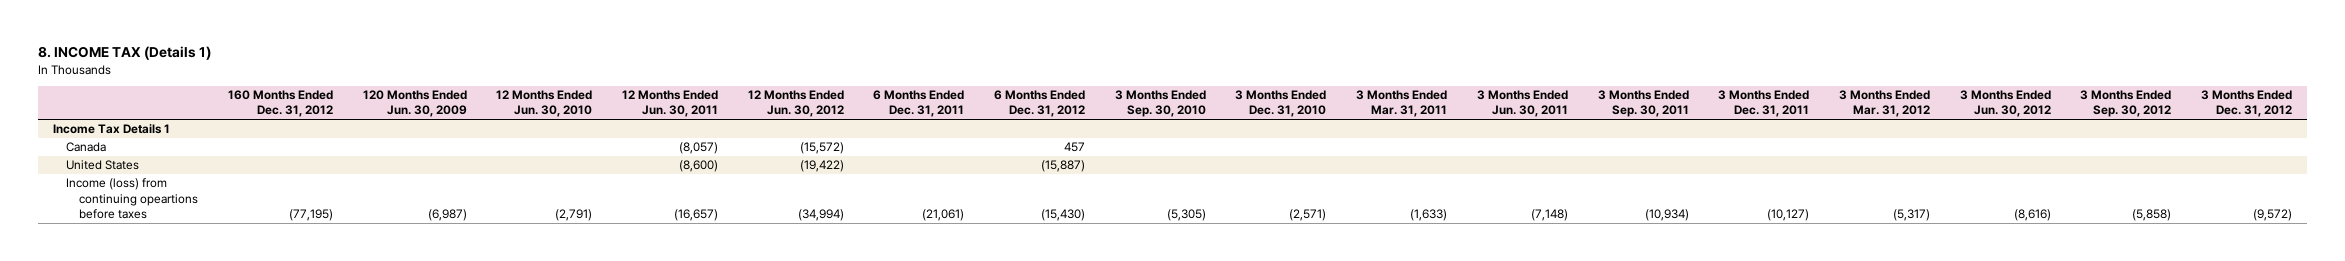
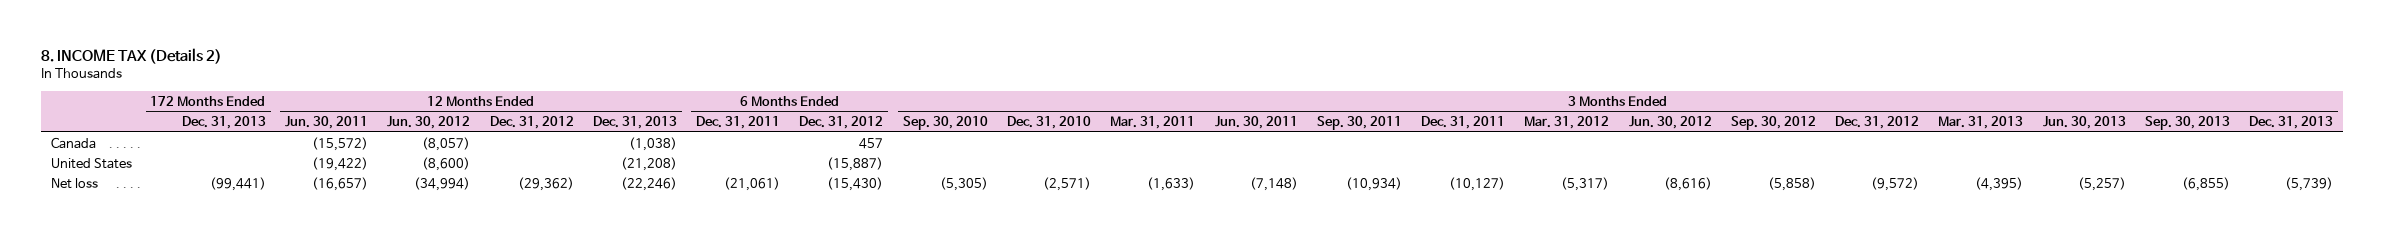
- 8. INCOME TAX (Details 1)
+ 8. INCOME TAX (Details 2)
- | 160 Months Ended Dec. 31, 2012 | 120 Months Ended Jun. 30, 2009 | 12 Months Ended Jun. 30, 2010 | 12 Months Ended Jun. 30, 2011 | 12 Months Ended Jun. 30, 2012 | 6 Months Ended Dec. 31, 2011 | 6 Months Ended Dec. 31, 2012 | 3 Months Ended Sep. 30, 2010 | 3 Months Ended Dec. 31, 2010 | 3 Months Ended Mar. 31, 2011 | 3 Months Ended Jun. 30, 2011 | 3 Months Ended Sep. 30, 2011 | 3 Months Ended Dec. 31, 2011 | 3 Months Ended Mar. 31, 2012 | 3 Months Ended Jun. 30, 2012 | 3 Months Ended Sep. 30, 2012 | 3 Months Ended Dec. 31, 2012
+ | 172 Months Ended Dec. 31, 2013 | 12 Months Ended Jun. 30, 2011 | 12 Months Ended Jun. 30, 2012 | 12 Months Ended Dec. 31, 2012 | 12 Months Ended Dec. 31, 2013 | 6 Months Ended Dec. 31, 2011 | 6 Months Ended Dec. 31, 2012 | 3 Months Ended Sep. 30, 2010 | 3 Months Ended Dec. 31, 2010 | 3 Months Ended Mar. 31, 2011 | 3 Months Ended Jun. 30, 2011 | 3 Months Ended Sep. 30, 2011 | 3 Months Ended Dec. 31, 2011 | 3 Months Ended Mar. 31, 2012 | 3 Months Ended Jun. 30, 2012 | 3 Months Ended Sep. 30, 2012 | 3 Months Ended Dec. 31, 2012 | 3 Months Ended Mar. 31, 2013 | 3 Months Ended Jun. 30, 2013 | 3 Months Ended Sep. 30, 2013 | 3 Months Ended Dec. 31, 2013
- Income Tax Details 1
- Canada | | | | (8,057) | (15,572) | | 457 | | | | | | | | | |
- United States | | | | (8,600) | (19,422) | | (15,887) | | | | | | | | | |
- Income (loss) from continuing opeartions before taxes | (77,195) | (6,987) | (2,791) | (16,657) | (34,994) | (21,061) | (15,430) | (5,305) | (2,571) | (1,633) | (7,148) | (10,934) | (10,127) | (5,317) | (8,616) | (5,858) | (9,572)
+ Canada | | (15,572) | (8,057) | | (1,038) | | 457 | | | | | | | | | | | | | |
+ United States | | (19,422) | (8,600) | | (21,208) | | (15,887) | | | | | | | | | | | | | |
+ Net loss | (99,441) | (16,657) | (34,994) | (29,362) | (22,246) | (21,061) | (15,430) | (5,305) | (2,571) | (1,633) | (7,148) | (10,934) | (10,127) | (5,317) | (8,616) | (5,858) | (9,572) | (4,395) | (5,257) | (6,855) | (5,739)

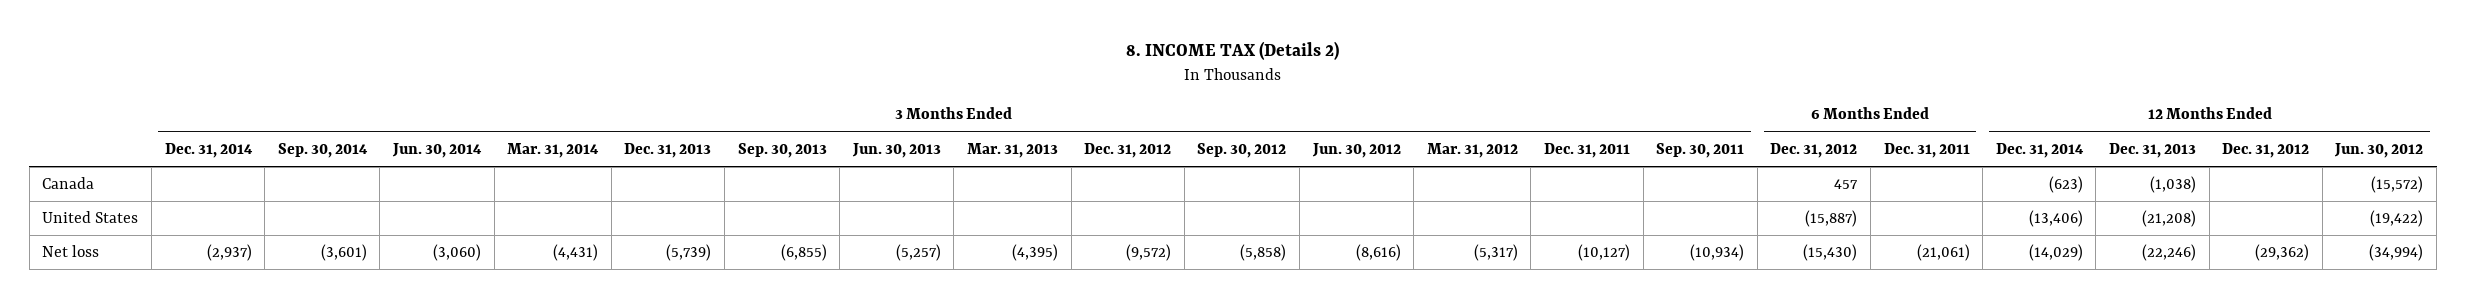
- | 172 Months Ended Dec. 31, 2013 | 12 Months Ended Jun. 30, 2011 | 12 Months Ended Jun. 30, 2012 | 12 Months Ended Dec. 31, 2012 | 12 Months Ended Dec. 31, 2013 | 6 Months Ended Dec. 31, 2011 | 6 Months Ended Dec. 31, 2012 | 3 Months Ended Sep. 30, 2010 | 3 Months Ended Dec. 31, 2010 | 3 Months Ended Mar. 31, 2011 | 3 Months Ended Jun. 30, 2011 | 3 Months Ended Sep. 30, 2011 | 3 Months Ended Dec. 31, 2011 | 3 Months Ended Mar. 31, 2012 | 3 Months Ended Jun. 30, 2012 | 3 Months Ended Sep. 30, 2012 | 3 Months Ended Dec. 31, 2012 | 3 Months Ended Mar. 31, 2013 | 3 Months Ended Jun. 30, 2013 | 3 Months Ended Sep. 30, 2013 | 3 Months Ended Dec. 31, 2013
+ | 3 Months Ended Dec. 31, 2014 | 3 Months Ended Sep. 30, 2014 | 3 Months Ended Jun. 30, 2014 | 3 Months Ended Mar. 31, 2014 | 3 Months Ended Dec. 31, 2013 | 3 Months Ended Sep. 30, 2013 | 3 Months Ended Jun. 30, 2013 | 3 Months Ended Mar. 31, 2013 | 3 Months Ended Dec. 31, 2012 | 3 Months Ended Sep. 30, 2012 | 3 Months Ended Jun. 30, 2012 | 3 Months Ended Mar. 31, 2012 | 3 Months Ended Dec. 31, 2011 | 3 Months Ended Sep. 30, 2011 | 6 Months Ended Dec. 31, 2012 | 6 Months Ended Dec. 31, 2011 | 12 Months Ended Dec. 31, 2014 | 12 Months Ended Dec. 31, 2013 | 12 Months Ended Dec. 31, 2012 | 12 Months Ended Jun. 30, 2012
- Canada | | (15,572) | (8,057) | | (1,038) | | 457 | | | | | | | | | | | | | |
- United States | | (19,422) | (8,600) | | (21,208) | | (15,887) | | | | | | | | | | | | | |
+ Canada | | | | | | | | | | | | | | | 457 | | (623) | (1,038) | | (15,572)
+ United States | | | | | | | | | | | | | | | (15,887) | | (13,406) | (21,208) | | (19,422)

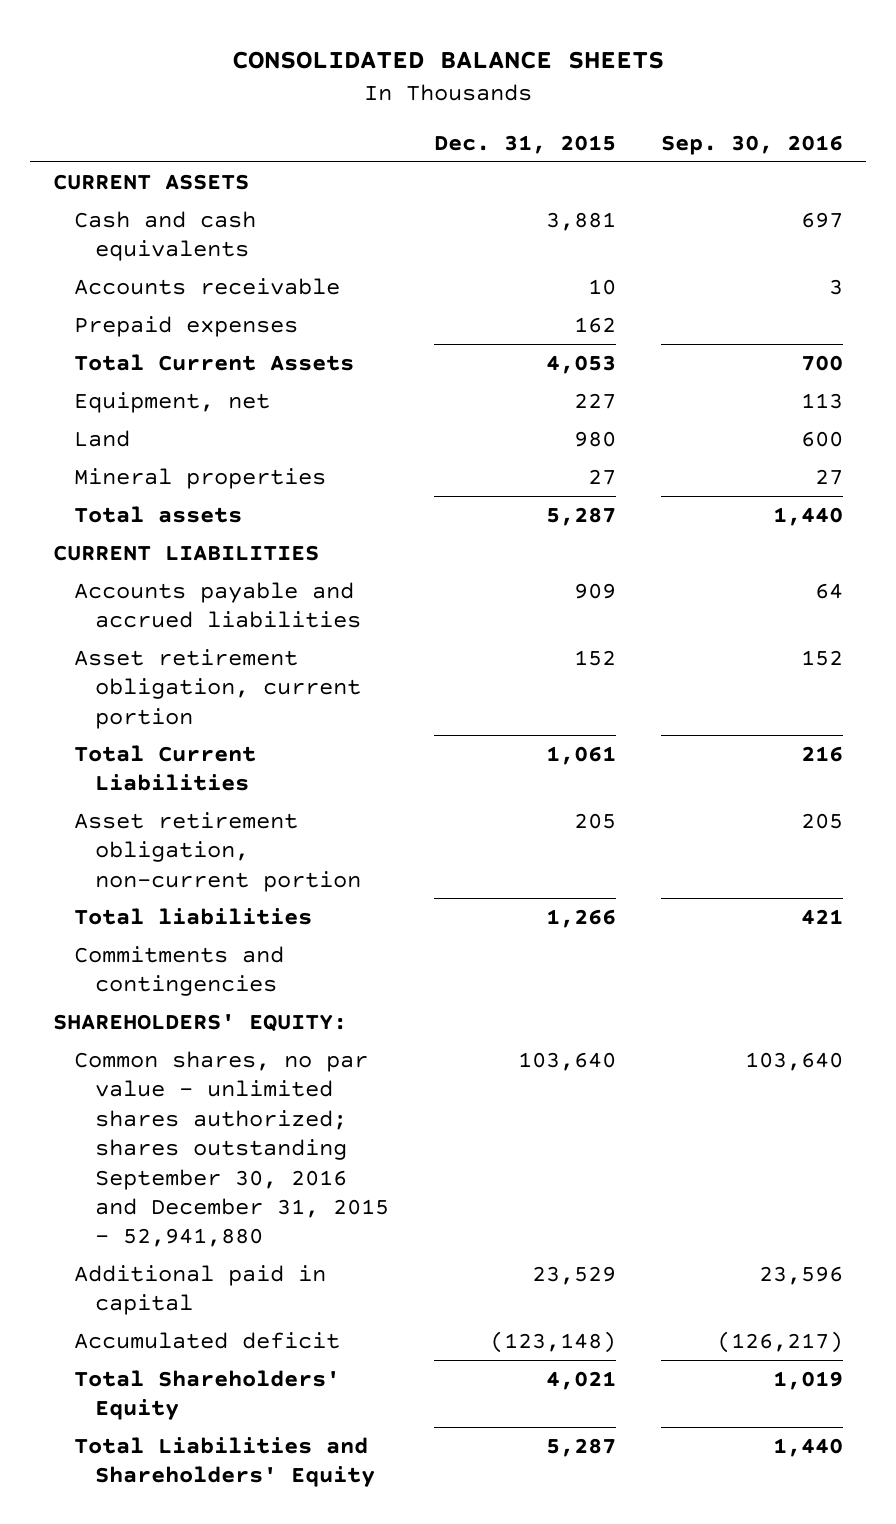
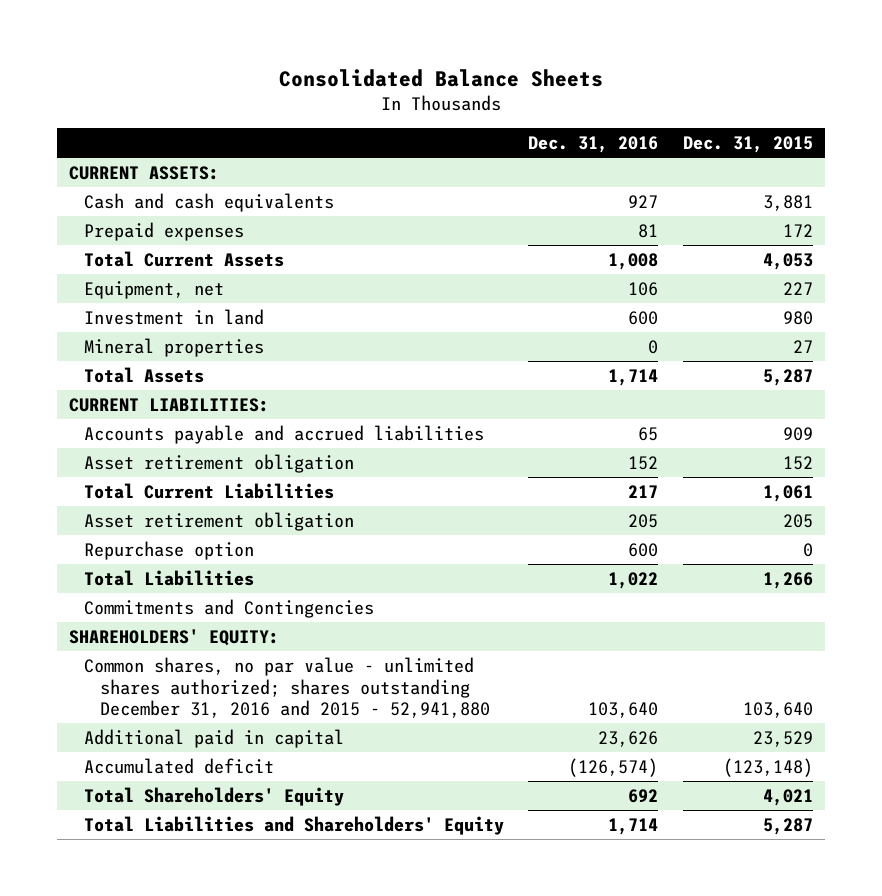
- CONSOLIDATED BALANCE SHEETS
+ Consolidated Balance Sheets
- | Dec. 31, 2015 | Sep. 30, 2016
+ | Dec. 31, 2016 | Dec. 31, 2015
- CURRENT ASSETS
+ CURRENT ASSETS:
- Accounts receivable | 10 | 3
- Prepaid expenses | 162 |
+ Prepaid expenses | 81 | 172
- Land | 980 | 600
+ Investment in land | 600 | 980
- Total assets | 5,287 | 1,440
- CURRENT LIABILITIES
+ Total Assets | 1,714 | 5,287
+ CURRENT LIABILITIES:
- Asset retirement obligation, current portion | 152 | 152
+ Asset retirement obligation | 152 | 152
- Asset retirement obligation, non-current portion | 205 | 205
- Total liabilities | 1,266 | 421
- Commitments and contingencies
+ Asset retirement obligation | 205 | 205
+ Repurchase option | 600 | 0
+ Total Liabilities | 1,022 | 1,266
+ Commitments and Contingencies
- Common shares, no par value - unlimited shares authorized; shares outstanding September 30, 2016 and December 31, 2015 - 52,941,880 | 103,640 | 103,640
+ Common shares, no par value - unlimited shares authorized; shares outstanding December 31, 2016 and 2015 - 52,941,880 | 103,640 | 103,640

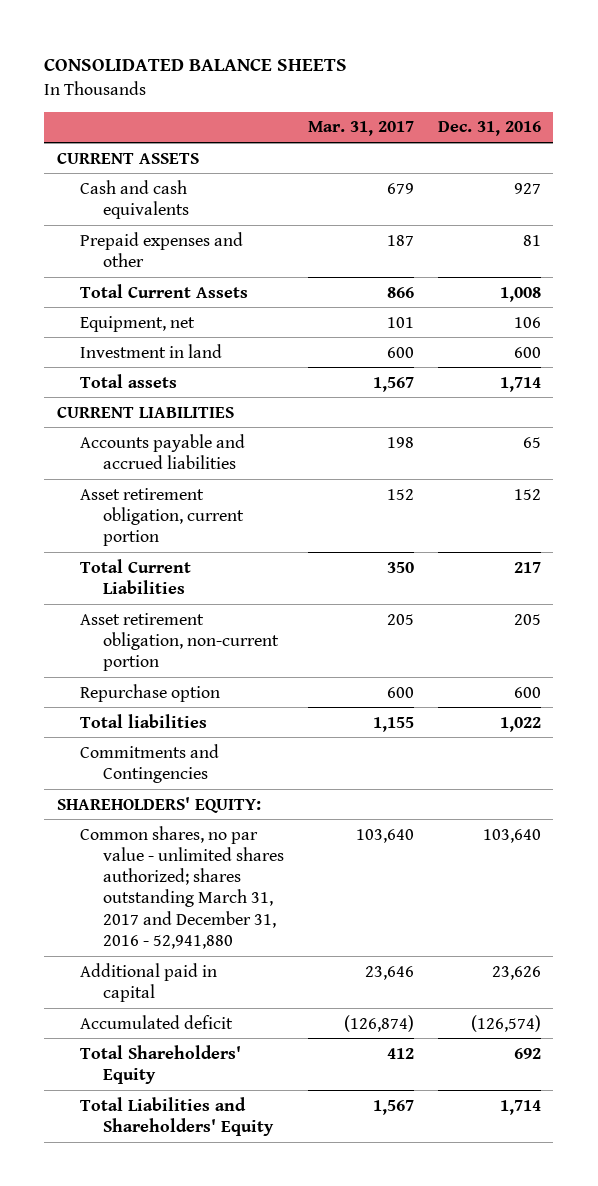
- Consolidated Balance Sheets
+ CONSOLIDATED BALANCE SHEETS
- | Dec. 31, 2016 | Dec. 31, 2015
+ | Mar. 31, 2017 | Dec. 31, 2016
- CURRENT ASSETS:
+ CURRENT ASSETS
- Prepaid expenses | 81 | 172
+ Prepaid expenses and other | 187 | 81
- Mineral properties | 0 | 27
- Total Assets | 1,714 | 5,287
- CURRENT LIABILITIES:
+ Total assets | 1,567 | 1,714
+ CURRENT LIABILITIES
- Asset retirement obligation | 152 | 152
+ Asset retirement obligation, current portion | 152 | 152
- Asset retirement obligation | 205 | 205
+ Asset retirement obligation, non-current portion | 205 | 205
- Total Liabilities | 1,022 | 1,266
+ Total liabilities | 1,155 | 1,022
- Common shares, no par value - unlimited shares authorized; shares outstanding December 31, 2016 and 2015 - 52,941,880 | 103,640 | 103,640
+ Common shares, no par value - unlimited shares authorized; shares outstanding March 31, 2017 and December 31, 2016 - 52,941,880 | 103,640 | 103,640

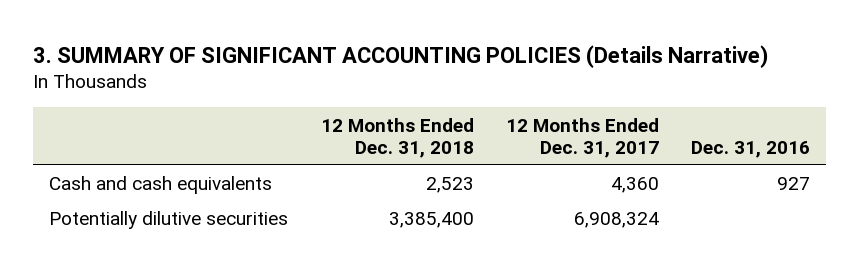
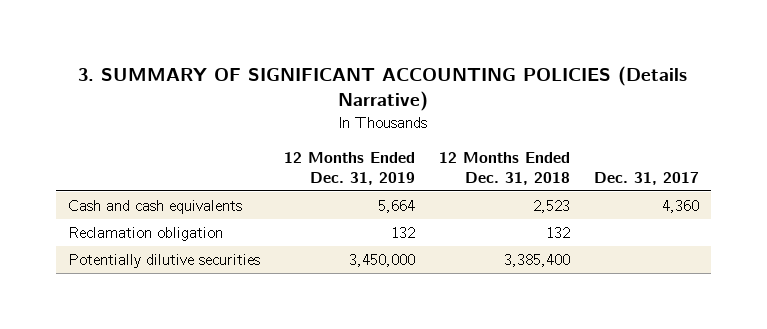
- | 12 Months Ended Dec. 31, 2018 | 12 Months Ended Dec. 31, 2017 | Dec. 31, 2016
+ | 12 Months Ended Dec. 31, 2019 | 12 Months Ended Dec. 31, 2018 | Dec. 31, 2017
+ Reclamation obligation | 132 | 132 |

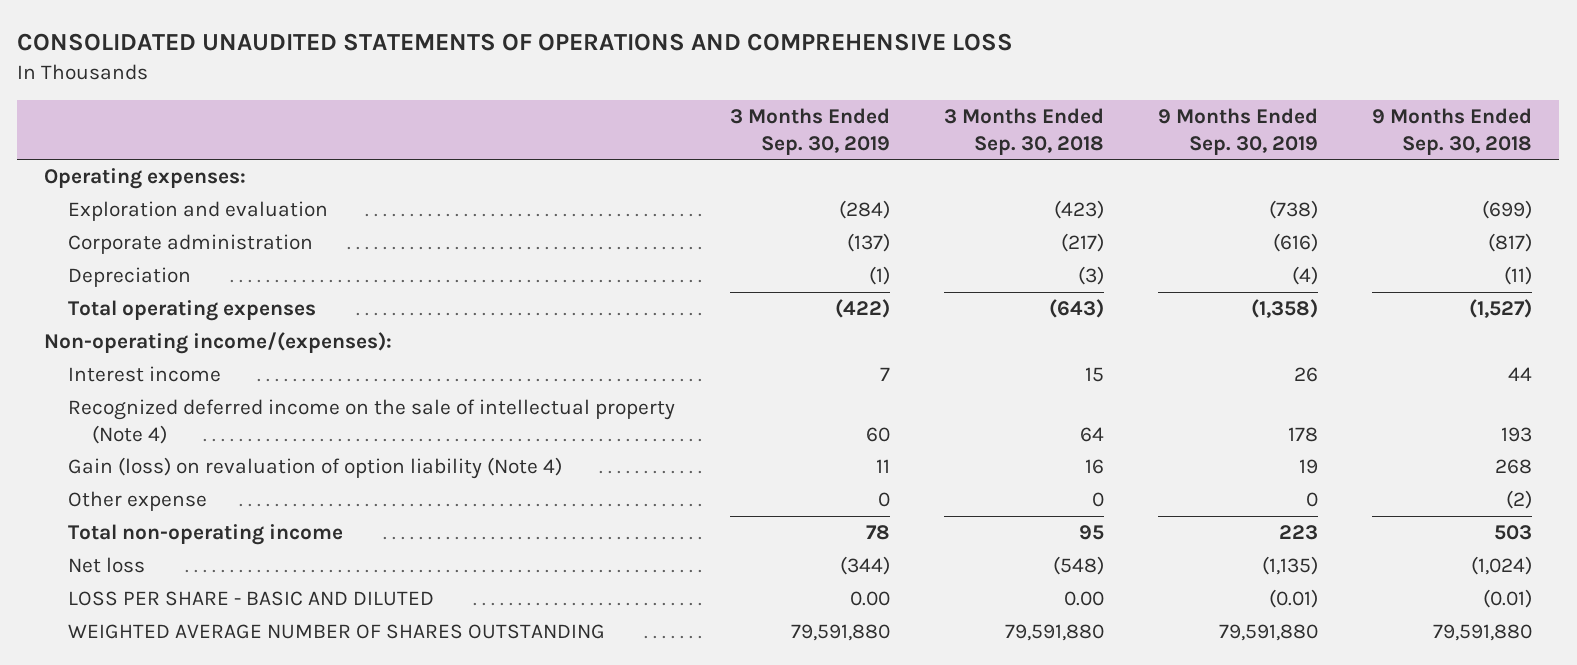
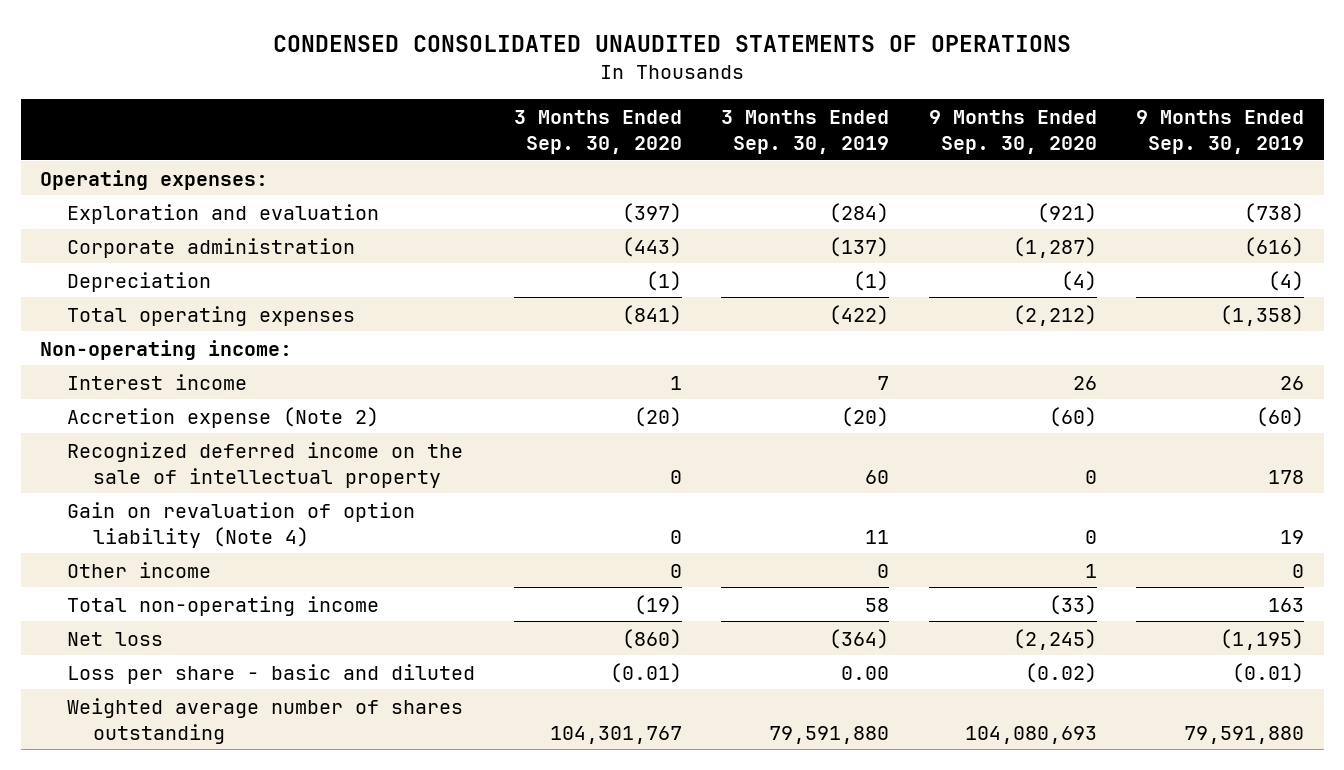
- CONSOLIDATED UNAUDITED STATEMENTS OF OPERATIONS AND COMPREHENSIVE LOSS
+ CONDENSED CONSOLIDATED UNAUDITED STATEMENTS OF OPERATIONS
- | 3 Months Ended Sep. 30, 2019 | 3 Months Ended Sep. 30, 2018 | 9 Months Ended Sep. 30, 2019 | 9 Months Ended Sep. 30, 2018
+ | 3 Months Ended Sep. 30, 2020 | 3 Months Ended Sep. 30, 2019 | 9 Months Ended Sep. 30, 2020 | 9 Months Ended Sep. 30, 2019
- Non-operating income/(expenses):
+ Non-operating income:
- Recognized deferred income on the sale of intellectual property (Note 4) | 60 | 64 | 178 | 193
- Gain (loss) on revaluation of option liability (Note 4) | 11 | 16 | 19 | 268
- Other expense | 0 | 0 | 0 | (2)
- Total non-operating income | 78 | 95 | 223 | 503
- Net loss | (344) | (548) | (1,135) | (1,024)
- LOSS PER SHARE - BASIC AND DILUTED | 0.00 | 0.00 | (0.01) | (0.01)
- WEIGHTED AVERAGE NUMBER OF SHARES OUTSTANDING | 79,591,880 | 79,591,880 | 79,591,880 | 79,591,880
+ Accretion expense (Note 2) | (20) | (20) | (60) | (60)
+ Recognized deferred income on the sale of intellectual property | 0 | 60 | 0 | 178
+ Gain on revaluation of option liability (Note 4) | 0 | 11 | 0 | 19
+ Other income | 0 | 0 | 1 | 0
+ Total non-operating income | (19) | 58 | (33) | 163
+ Net loss | (860) | (364) | (2,245) | (1,195)
+ Loss per share - basic and diluted | (0.01) | 0.00 | (0.02) | (0.01)
+ Weighted average number of shares outstanding | 104,301,767 | 79,591,880 | 104,080,693 | 79,591,880

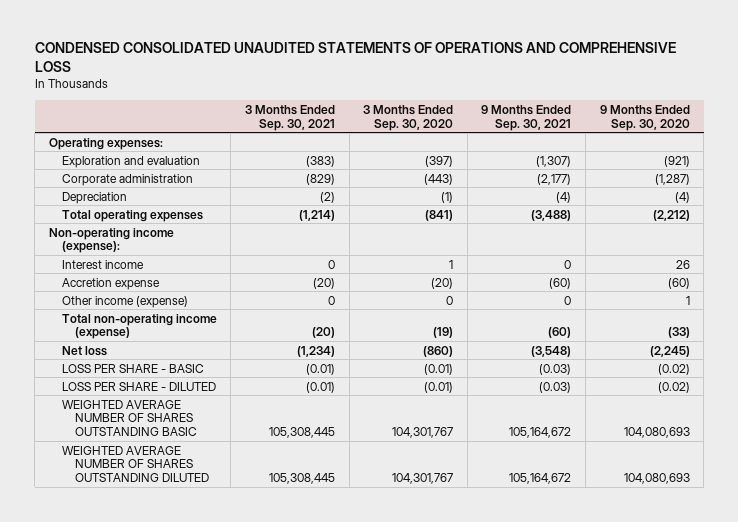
- CONDENSED CONSOLIDATED UNAUDITED STATEMENTS OF OPERATIONS
+ CONDENSED CONSOLIDATED UNAUDITED STATEMENTS OF OPERATIONS AND COMPREHENSIVE LOSS
- | 3 Months Ended Sep. 30, 2020 | 3 Months Ended Sep. 30, 2019 | 9 Months Ended Sep. 30, 2020 | 9 Months Ended Sep. 30, 2019
+ | 3 Months Ended Sep. 30, 2021 | 3 Months Ended Sep. 30, 2020 | 9 Months Ended Sep. 30, 2021 | 9 Months Ended Sep. 30, 2020
- Non-operating income:
+ Non-operating income (expense):
- Accretion expense (Note 2) | (20) | (20) | (60) | (60)
- Recognized deferred income on the sale of intellectual property | 0 | 60 | 0 | 178
- Gain on revaluation of option liability (Note 4) | 0 | 11 | 0 | 19
- Other income | 0 | 0 | 1 | 0
- Total non-operating income | (19) | 58 | (33) | 163
+ Accretion expense | (20) | (20) | (60) | (60)
+ Other income (expense) | 0 | 0 | 0 | 1
+ Total non-operating income (expense) | (20) | (19) | (60) | (33)
- Loss per share - basic and diluted | (0.01) | 0.00 | (0.02) | (0.01)
- Weighted average number of shares outstanding | 104,301,767 | 79,591,880 | 104,080,693 | 79,591,880
+ LOSS PER SHARE - BASIC | (0.01) | (0.01) | (0.03) | (0.02)
+ LOSS PER SHARE - DILUTED | (0.01) | (0.01) | (0.03) | (0.02)
+ WEIGHTED AVERAGE NUMBER OF SHARES OUTSTANDING BASIC | 105,308,445 | 104,301,767 | 105,164,672 | 104,080,693
+ WEIGHTED AVERAGE NUMBER OF SHARES OUTSTANDING DILUTED | 105,308,445 | 104,301,767 | 105,164,672 | 104,080,693

